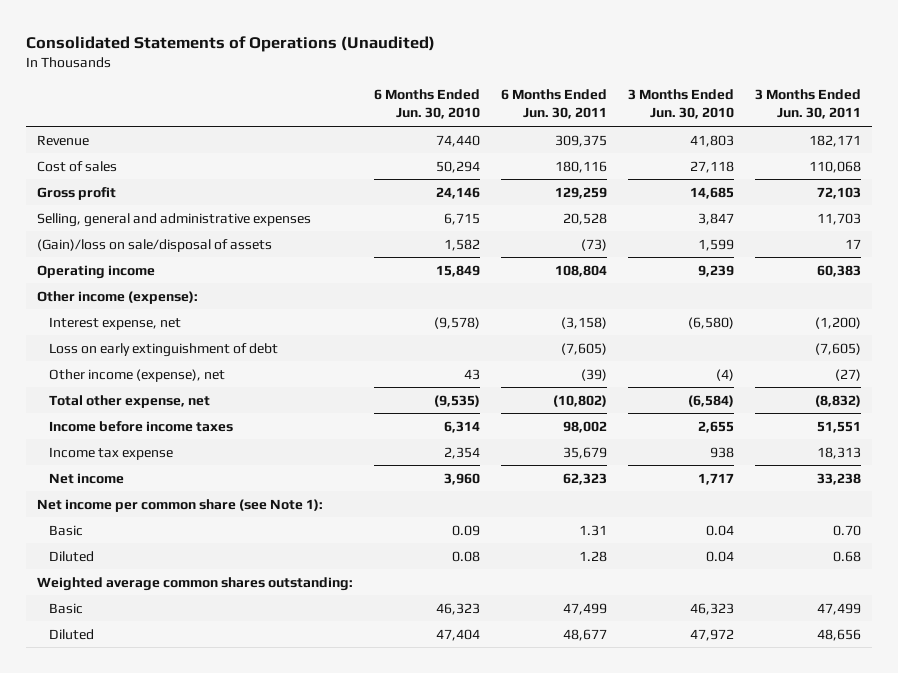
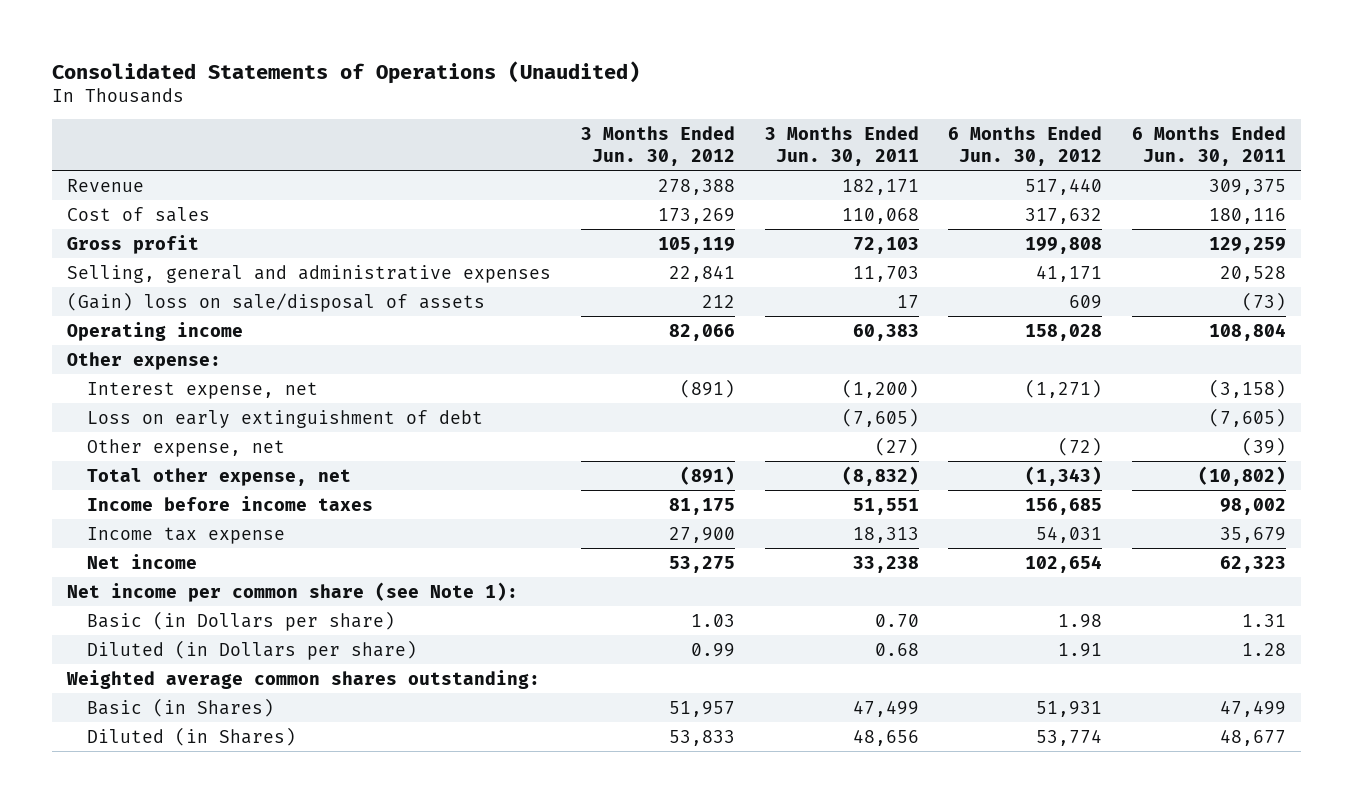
- | 6 Months Ended Jun. 30, 2010 | 6 Months Ended Jun. 30, 2011 | 3 Months Ended Jun. 30, 2010 | 3 Months Ended Jun. 30, 2011
+ | 3 Months Ended Jun. 30, 2012 | 3 Months Ended Jun. 30, 2011 | 6 Months Ended Jun. 30, 2012 | 6 Months Ended Jun. 30, 2011
- (Gain)/loss on sale/disposal of assets | 1,582 | (73) | 1,599 | 17
+ (Gain) loss on sale/disposal of assets | 212 | 17 | 609 | (73)
- Other income (expense):
+ Other expense:
- Other income (expense), net | 43 | (39) | (4) | (27)
+ Other expense, net | | (27) | (72) | (39)
- Basic | 0.09 | 1.31 | 0.04 | 0.70
- Diluted | 0.08 | 1.28 | 0.04 | 0.68
+ Basic (in Dollars per share) | 1.03 | 0.70 | 1.98 | 1.31
+ Diluted (in Dollars per share) | 0.99 | 0.68 | 1.91 | 1.28
- Basic | 46,323 | 47,499 | 46,323 | 47,499
- Diluted | 47,404 | 48,677 | 47,972 | 48,656
+ Basic (in Shares) | 51,957 | 47,499 | 51,931 | 47,499
+ Diluted (in Shares) | 53,833 | 48,656 | 53,774 | 48,677

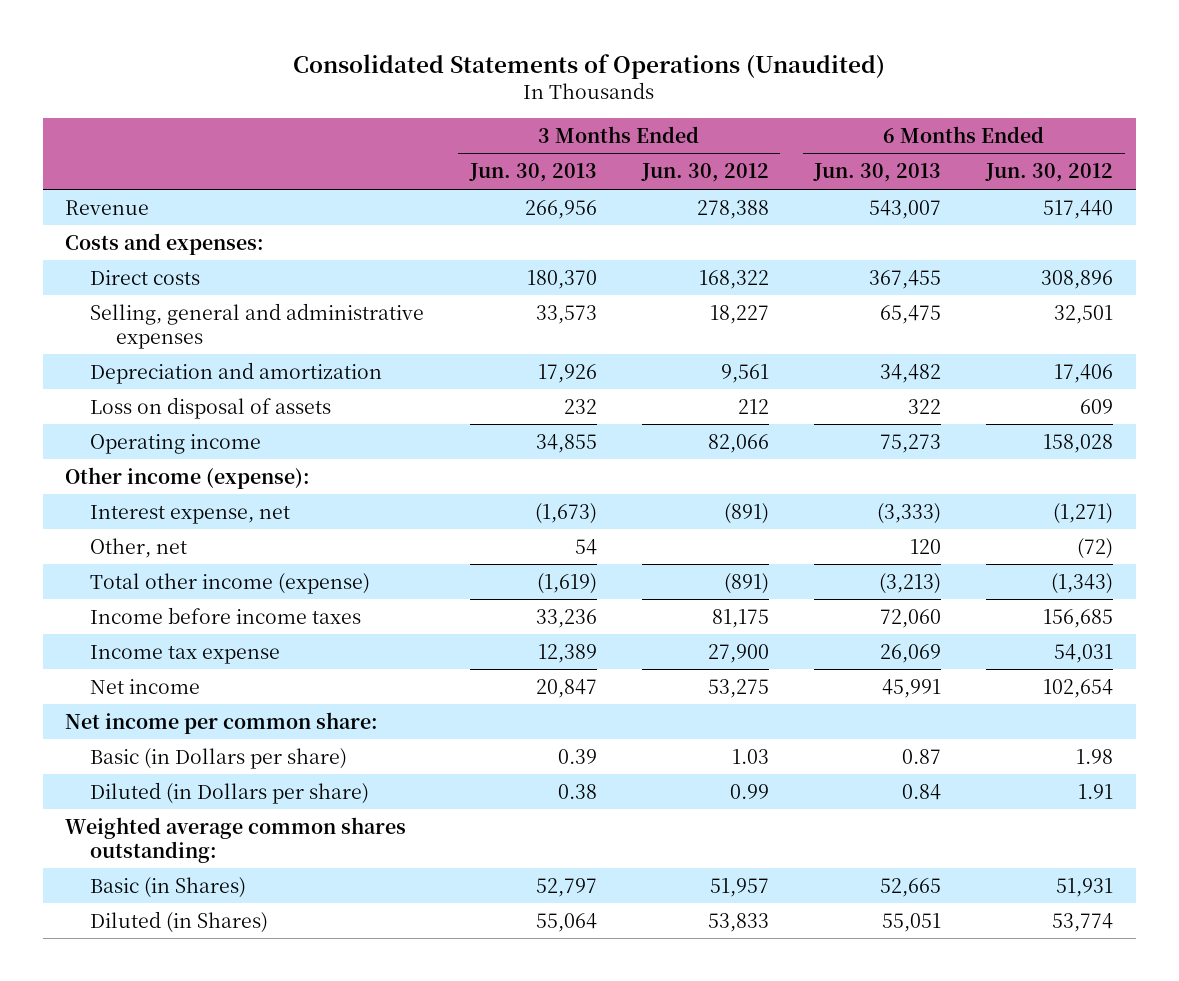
- | 3 Months Ended Jun. 30, 2012 | 3 Months Ended Jun. 30, 2011 | 6 Months Ended Jun. 30, 2012 | 6 Months Ended Jun. 30, 2011
+ | 3 Months Ended Jun. 30, 2013 | 3 Months Ended Jun. 30, 2012 | 6 Months Ended Jun. 30, 2013 | 6 Months Ended Jun. 30, 2012
- Cost of sales | 173,269 | 110,068 | 317,632 | 180,116
- Gross profit | 105,119 | 72,103 | 199,808 | 129,259
- Selling, general and administrative expenses | 22,841 | 11,703 | 41,171 | 20,528
- (Gain) loss on sale/disposal of assets | 212 | 17 | 609 | (73)
+ Costs and expenses:
+ Direct costs | 180,370 | 168,322 | 367,455 | 308,896
+ Selling, general and administrative expenses | 33,573 | 18,227 | 65,475 | 32,501
+ Depreciation and amortization | 17,926 | 9,561 | 34,482 | 17,406
+ Loss on disposal of assets | 232 | 212 | 322 | 609
- Other expense:
+ Other income (expense):
- Loss on early extinguishment of debt | | (7,605) | | (7,605)
- Other expense, net | | (27) | (72) | (39)
- Total other expense, net | (891) | (8,832) | (1,343) | (10,802)
+ Other, net | 54 | | 120 | (72)
+ Total other income (expense) | (1,619) | (891) | (3,213) | (1,343)
- Net income per common share (see Note 1):
+ Net income per common share:

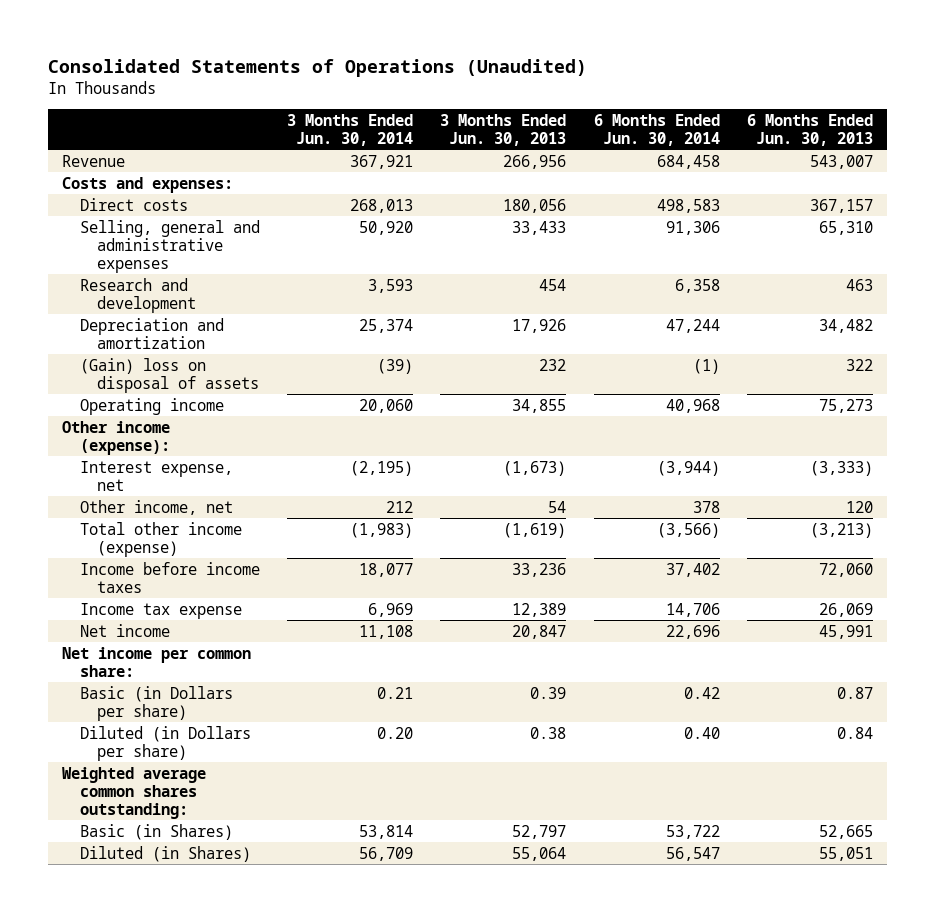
- | 3 Months Ended Jun. 30, 2013 | 3 Months Ended Jun. 30, 2012 | 6 Months Ended Jun. 30, 2013 | 6 Months Ended Jun. 30, 2012
+ | 3 Months Ended Jun. 30, 2014 | 3 Months Ended Jun. 30, 2013 | 6 Months Ended Jun. 30, 2014 | 6 Months Ended Jun. 30, 2013
- Direct costs | 180,370 | 168,322 | 367,455 | 308,896
- Selling, general and administrative expenses | 33,573 | 18,227 | 65,475 | 32,501
+ Direct costs | 268,013 | 180,056 | 498,583 | 367,157
+ Selling, general and administrative expenses | 50,920 | 33,433 | 91,306 | 65,310
+ Research and development | 3,593 | 454 | 6,358 | 463
- Loss on disposal of assets | 232 | 212 | 322 | 609
+ (Gain) loss on disposal of assets | (39) | 232 | (1) | 322
- Other, net | 54 | | 120 | (72)
+ Other income, net | 212 | 54 | 378 | 120

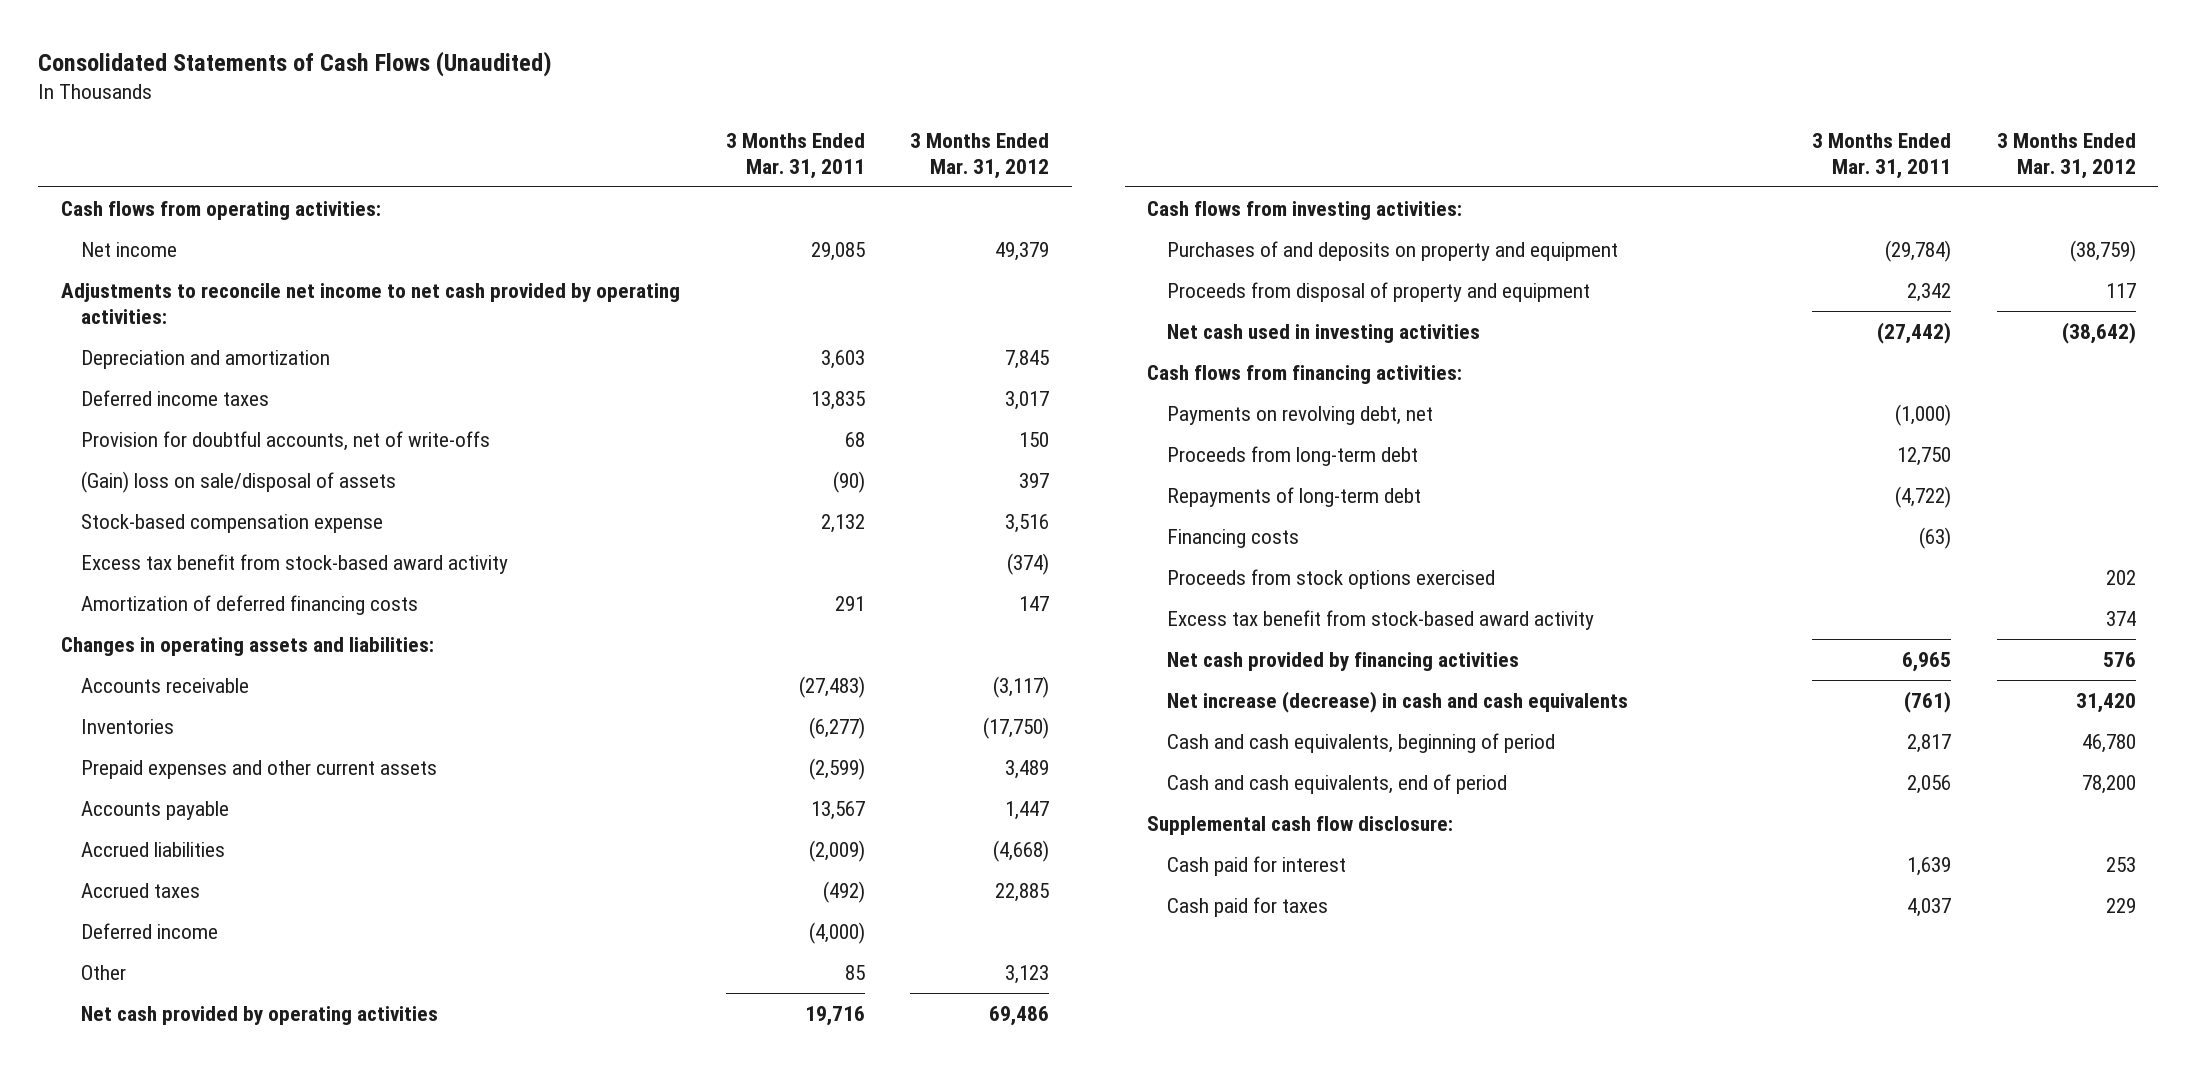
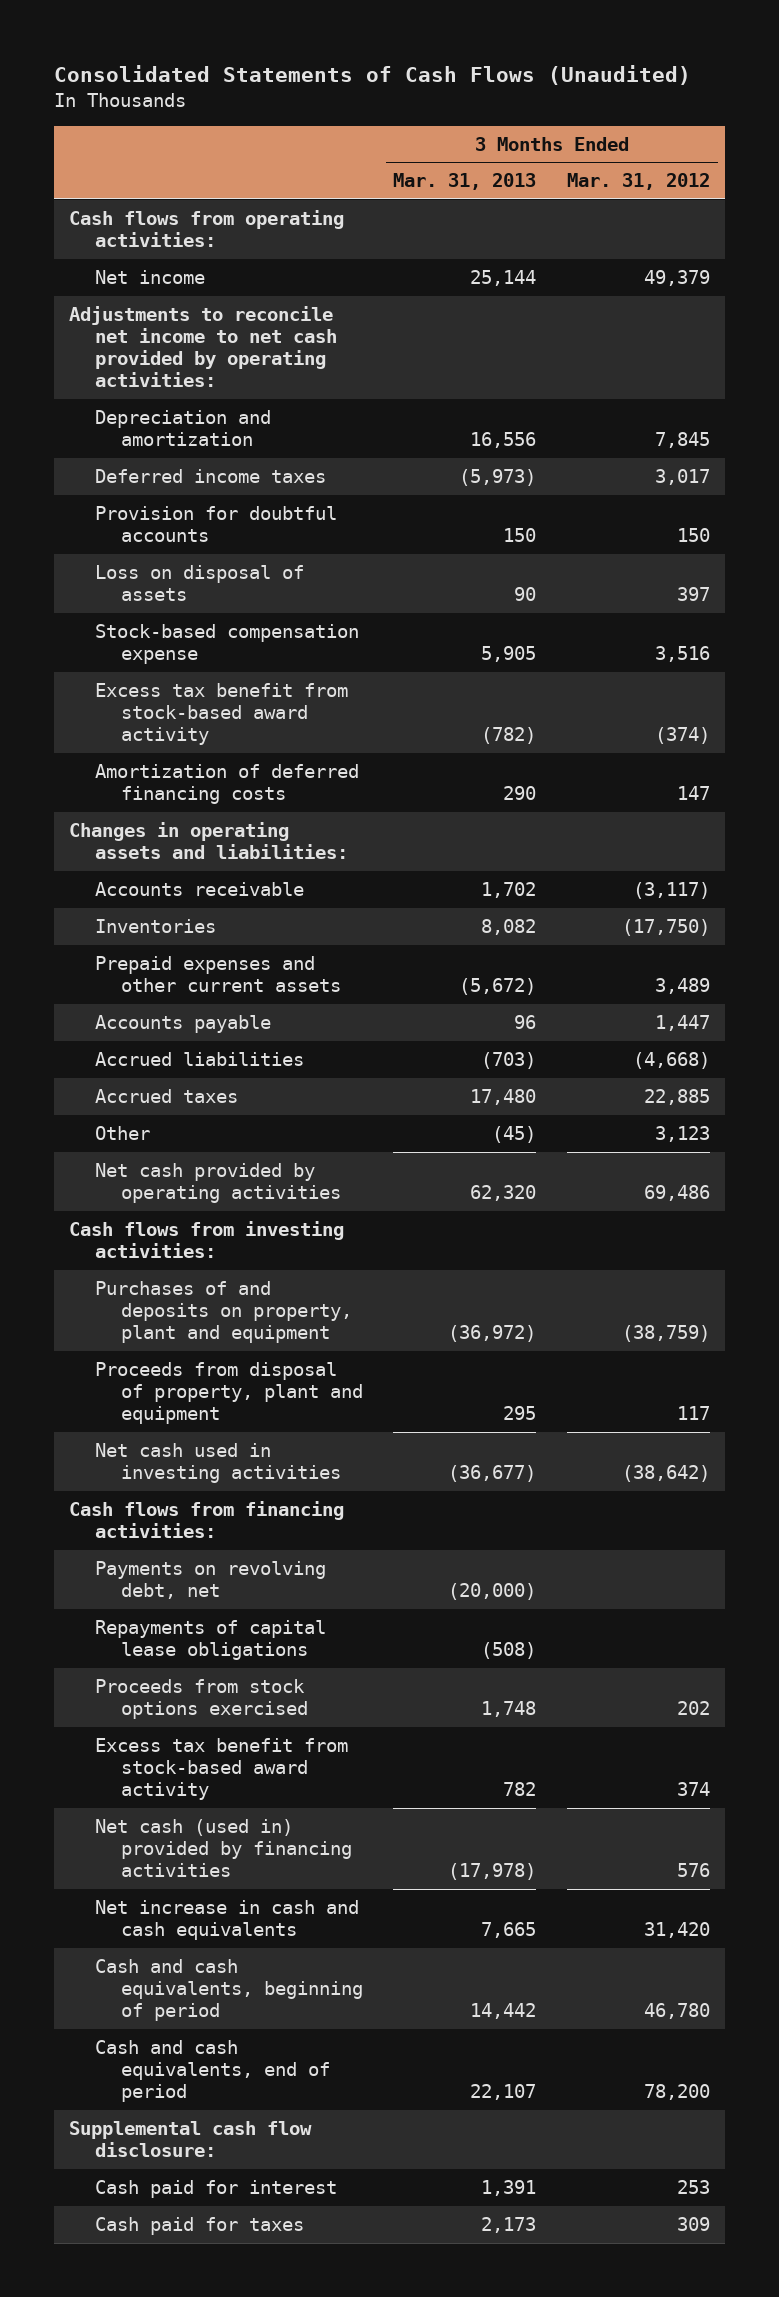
- | 3 Months Ended Mar. 31, 2011 | 3 Months Ended Mar. 31, 2012
+ | 3 Months Ended Mar. 31, 2013 | 3 Months Ended Mar. 31, 2012
- Provision for doubtful accounts, net of write-offs | 68 | 150
- (Gain) loss on sale/disposal of assets | (90) | 397
+ Provision for doubtful accounts | 150 | 150
+ Loss on disposal of assets | 90 | 397
- Deferred income | (4,000) |
- Purchases of and deposits on property and equipment | (29,784) | (38,759)
- Proceeds from disposal of property and equipment | 2,342 | 117
+ Purchases of and deposits on property, plant and equipment | (36,972) | (38,759)
+ Proceeds from disposal of property, plant and equipment | 295 | 117
- Proceeds from long-term debt | 12,750 |
- Repayments of long-term debt | (4,722) |
- Financing costs | (63) |
+ Repayments of capital lease obligations | (508) |
- Net cash provided by financing activities | 6,965 | 576
- Net increase (decrease) in cash and cash equivalents | (761) | 31,420
+ Net cash (used in) provided by financing activities | (17,978) | 576
+ Net increase in cash and cash equivalents | 7,665 | 31,420
- Cash paid for taxes | 4,037 | 229
+ Cash paid for taxes | 2,173 | 309

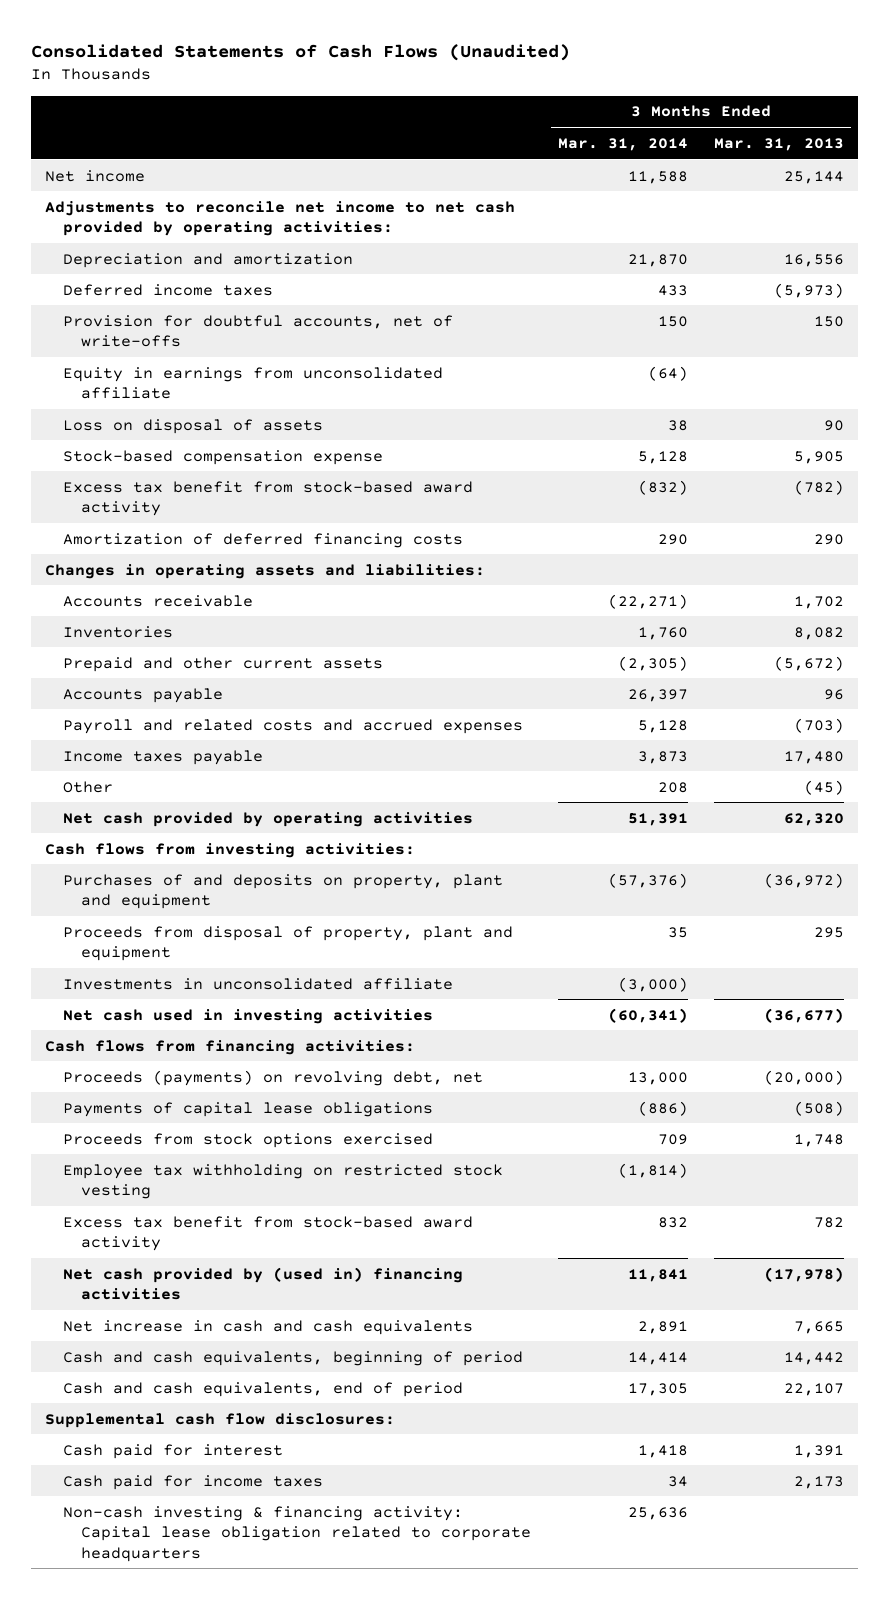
- | 3 Months Ended Mar. 31, 2013 | 3 Months Ended Mar. 31, 2012
+ | 3 Months Ended Mar. 31, 2014 | 3 Months Ended Mar. 31, 2013
- Cash flows from operating activities:
- Provision for doubtful accounts | 150 | 150
+ Provision for doubtful accounts, net of write-offs | 150 | 150
+ Equity in earnings from unconsolidated affiliate | (64) |
- Prepaid expenses and other current assets | (5,672) | 3,489
+ Prepaid and other current assets | (2,305) | (5,672)
- Accrued liabilities | (703) | (4,668)
- Accrued taxes | 17,480 | 22,885
+ Payroll and related costs and accrued expenses | 5,128 | (703)
+ Income taxes payable | 3,873 | 17,480
+ Investments in unconsolidated affiliate | (3,000) |
- Payments on revolving debt, net | (20,000) |
- Repayments of capital lease obligations | (508) |
+ Proceeds (payments) on revolving debt, net | 13,000 | (20,000)
+ Payments of capital lease obligations | (886) | (508)
+ Employee tax withholding on restricted stock vesting | (1,814) |
- Net cash (used in) provided by financing activities | (17,978) | 576
+ Net cash provided by (used in) financing activities | 11,841 | (17,978)
- Supplemental cash flow disclosure:
+ Supplemental cash flow disclosures:
- Cash paid for taxes | 2,173 | 309
+ Cash paid for income taxes | 34 | 2,173
+ Non-cash investing & financing activity: Capital lease obligation related to corporate headquarters | 25,636 |

